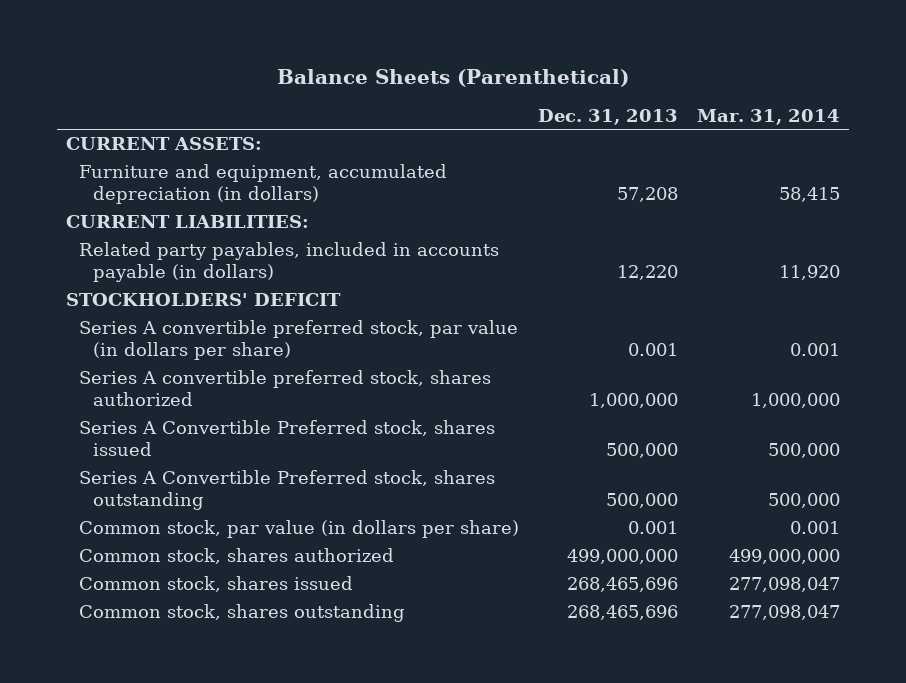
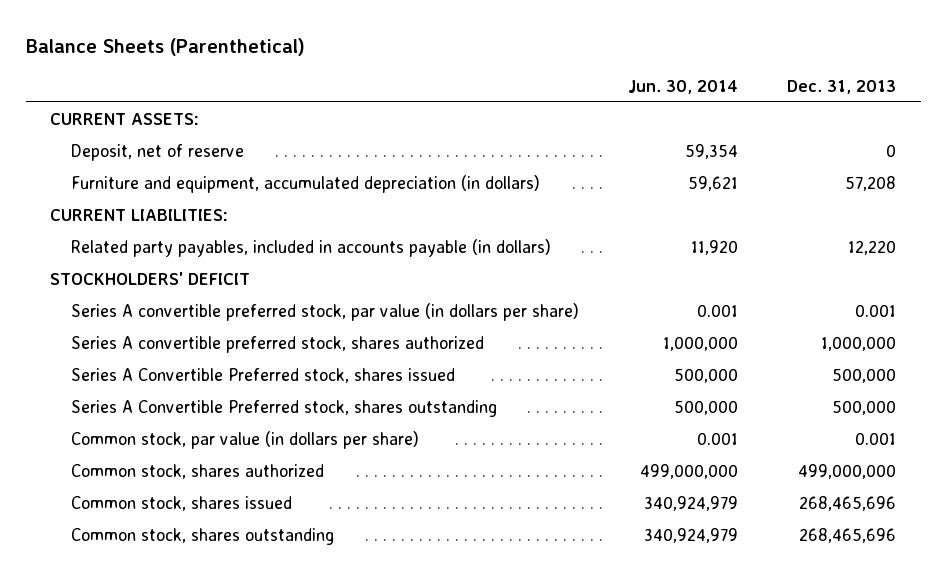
- | Dec. 31, 2013 | Mar. 31, 2014
+ | Jun. 30, 2014 | Dec. 31, 2013
+ Deposit, net of reserve | 59,354 | 0

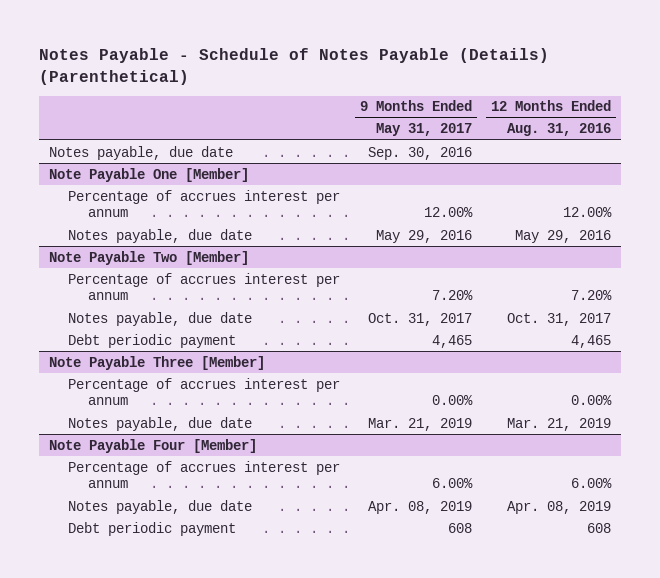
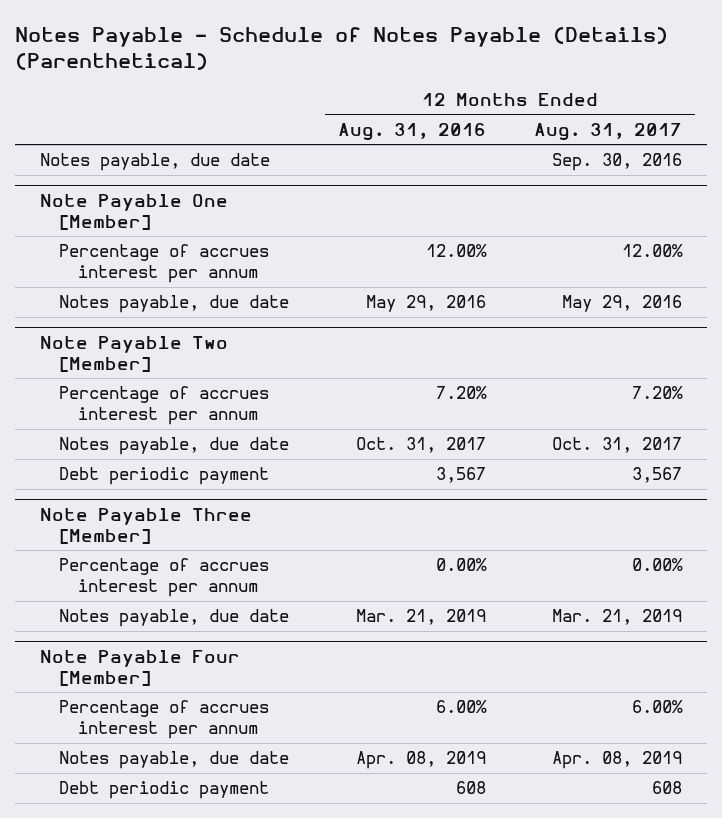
- | 9 Months Ended May 31, 2017 | 12 Months Ended Aug. 31, 2016
+ | 12 Months Ended Aug. 31, 2016 | 12 Months Ended Aug. 31, 2017
@ Note Payable Two [Member]
- Debt periodic payment | 4,465 | 4,465
+ Debt periodic payment | 3,567 | 3,567

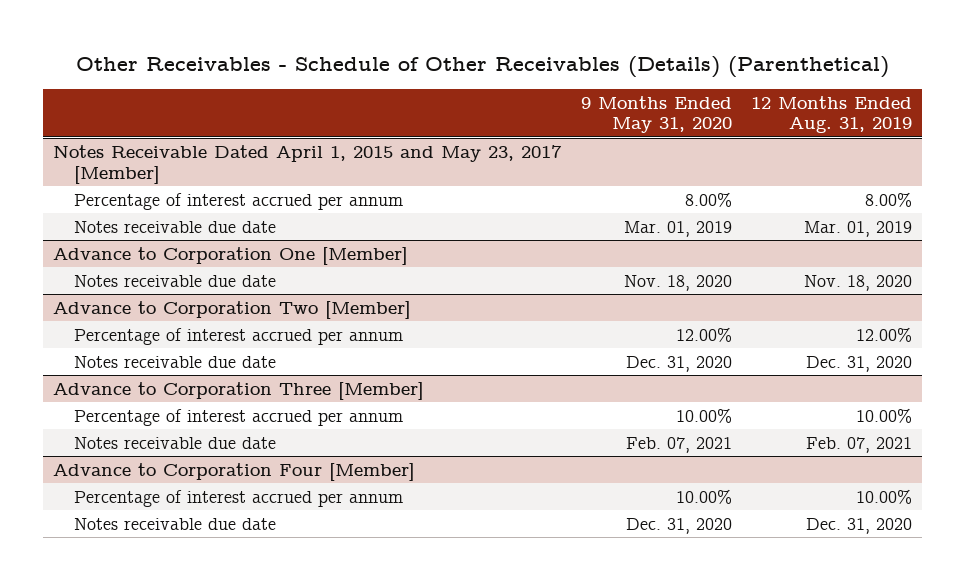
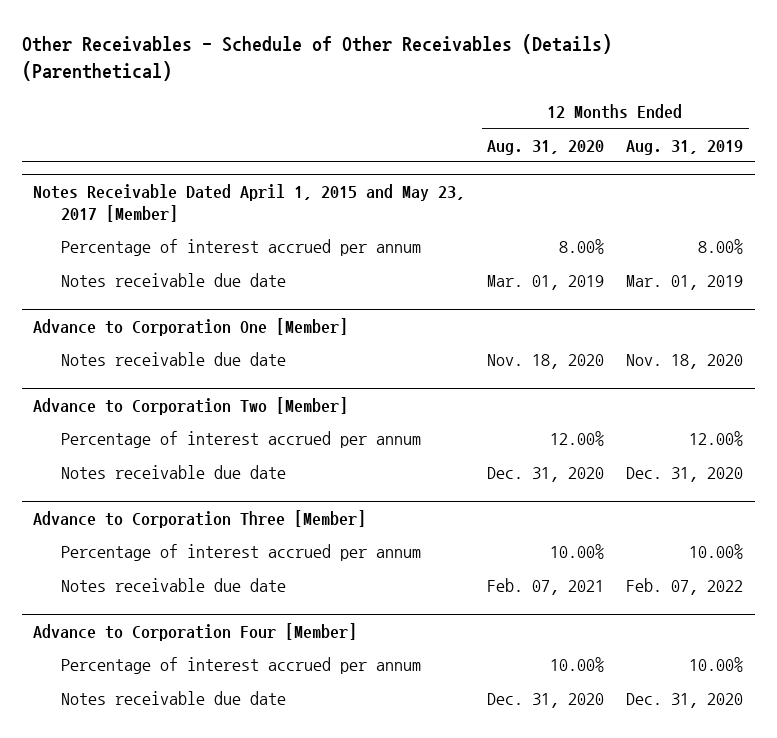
- | 9 Months Ended May 31, 2020 | 12 Months Ended Aug. 31, 2019
+ | 12 Months Ended Aug. 31, 2020 | 12 Months Ended Aug. 31, 2019
@ Advance to Corporation Three [Member]
- Notes receivable due date | Feb. 07, 2021 | Feb. 07, 2021
+ Notes receivable due date | Feb. 07, 2021 | Feb. 07, 2022

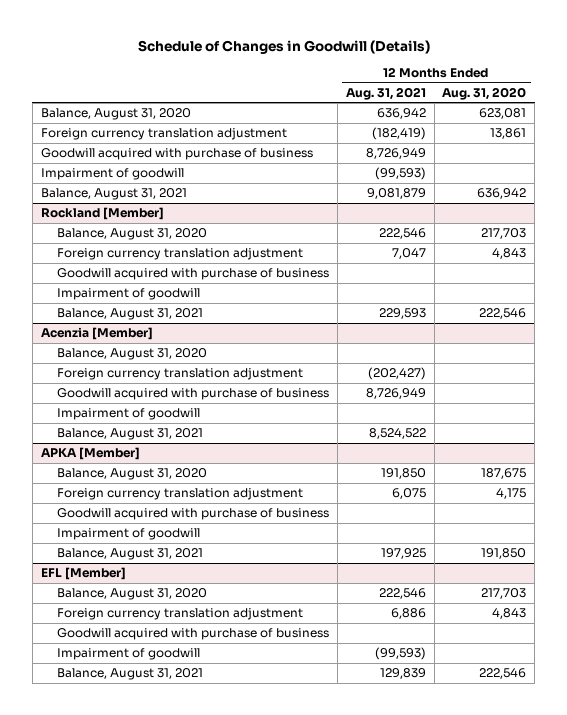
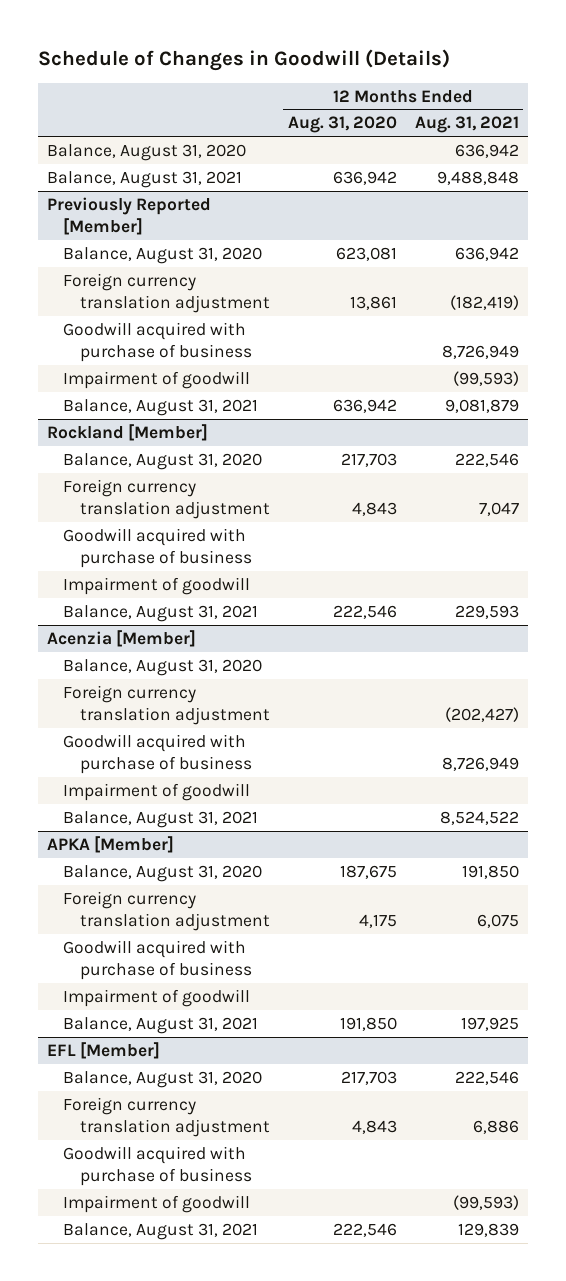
- | 12 Months Ended Aug. 31, 2021 | 12 Months Ended Aug. 31, 2020
+ | 12 Months Ended Aug. 31, 2020 | 12 Months Ended Aug. 31, 2021
+ Balance, August 31, 2020 | | 636,942
+ Balance, August 31, 2021 | 636,942 | 9,488,848
+ Previously Reported [Member]

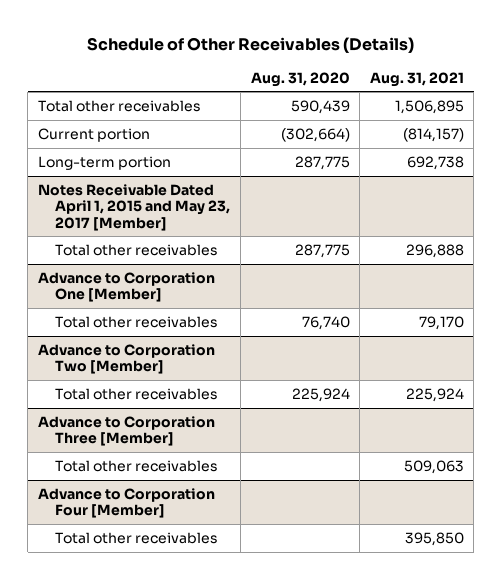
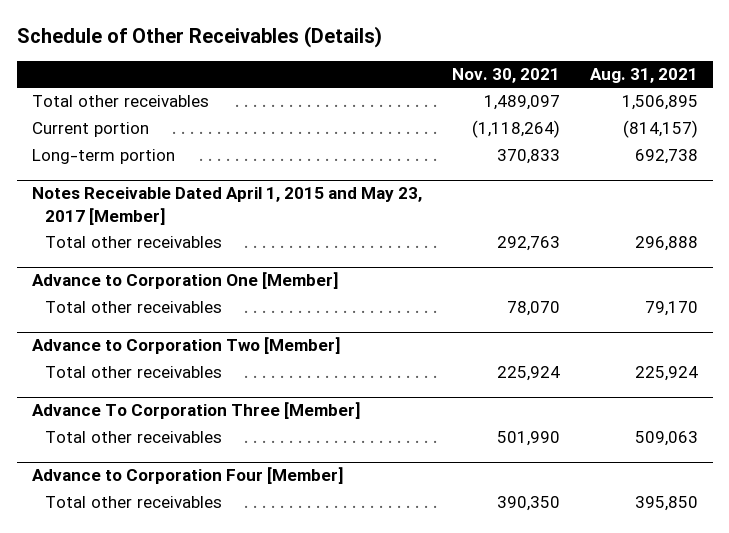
- | Aug. 31, 2020 | Aug. 31, 2021
+ | Nov. 30, 2021 | Aug. 31, 2021
- Advance to Corporation Three [Member]
+ Advance To Corporation Three [Member]

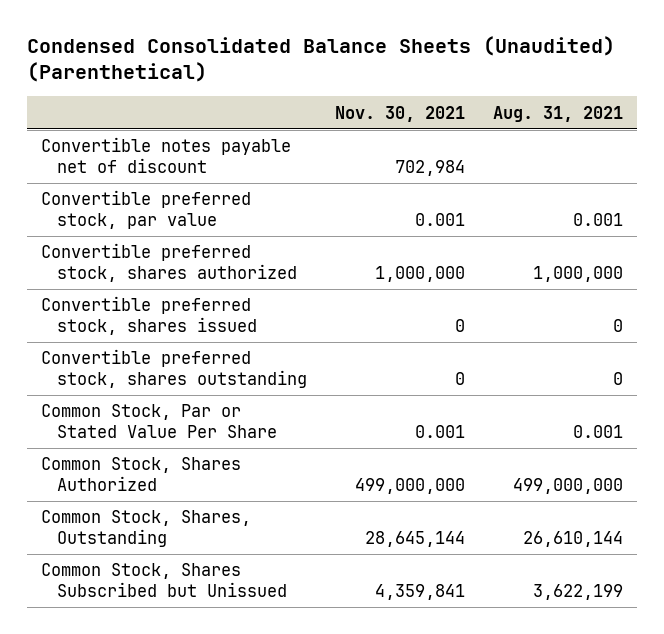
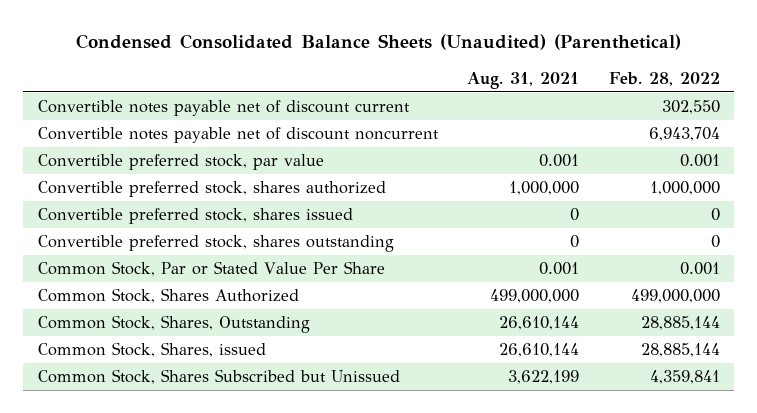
- | Nov. 30, 2021 | Aug. 31, 2021
+ | Aug. 31, 2021 | Feb. 28, 2022
- Convertible notes payable net of discount | 702,984 |
+ Convertible notes payable net of discount current | | 302,550
+ Convertible notes payable net of discount noncurrent | | 6,943,704
+ Common Stock, Shares, issued | 26,610,144 | 28,885,144

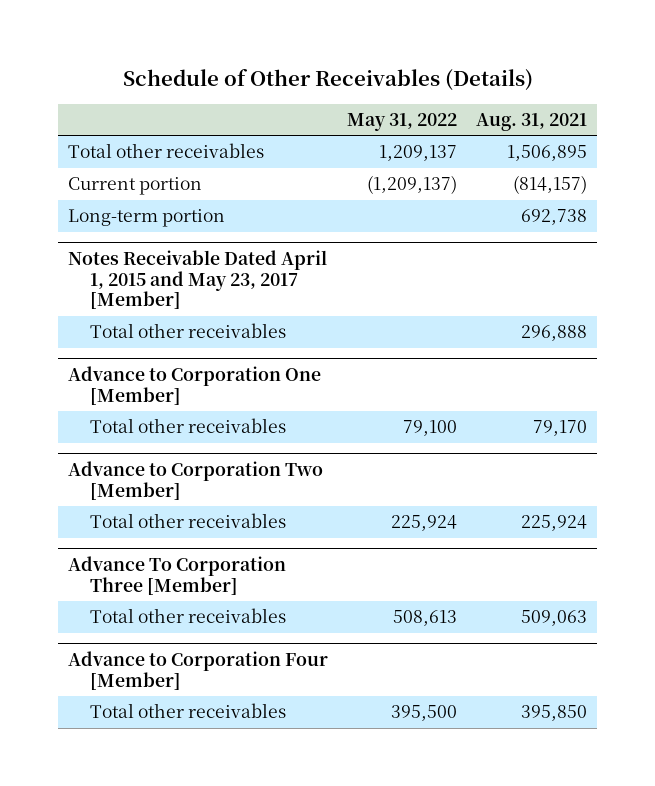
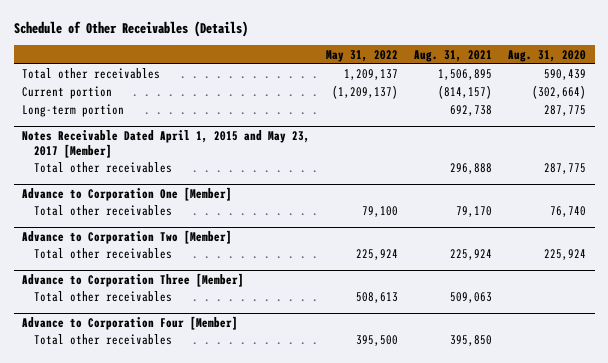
- | May 31, 2022 | Aug. 31, 2021
+ | May 31, 2022 | Aug. 31, 2021 | Aug. 31, 2020
- Advance To Corporation Three [Member]
+ Advance to Corporation Three [Member]

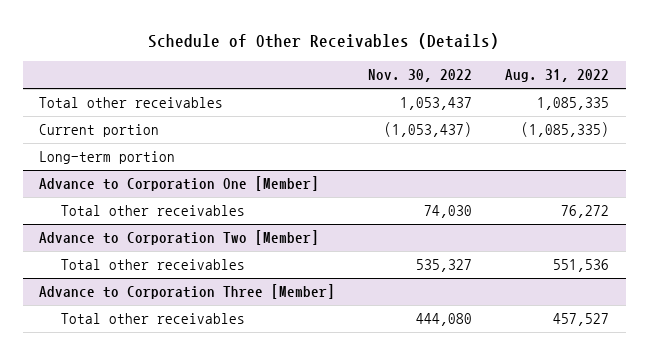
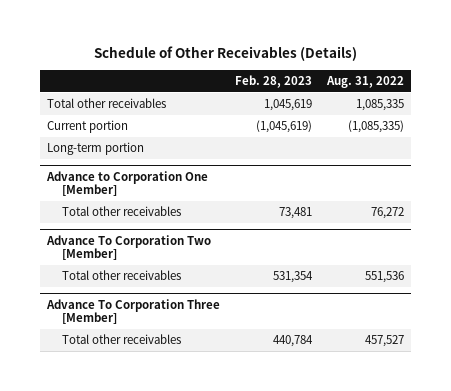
- | Nov. 30, 2022 | Aug. 31, 2022
+ | Feb. 28, 2023 | Aug. 31, 2022
- Advance to Corporation Two [Member]
+ Advance To Corporation Two [Member]
- Advance to Corporation Three [Member]
+ Advance To Corporation Three [Member]

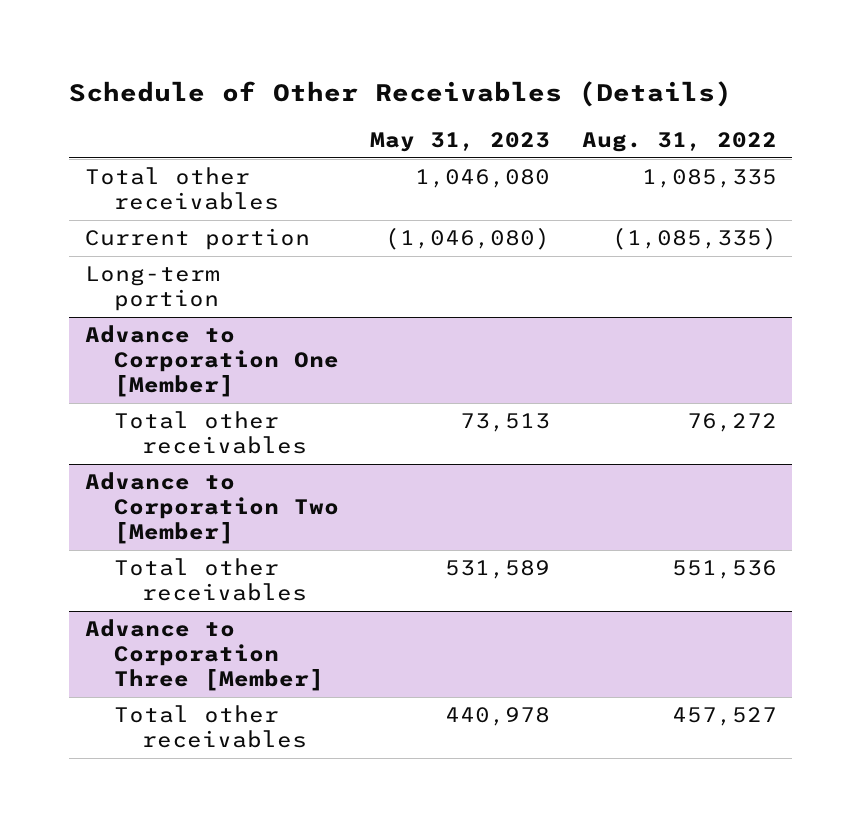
- | Feb. 28, 2023 | Aug. 31, 2022
+ | May 31, 2023 | Aug. 31, 2022
- Advance To Corporation Two [Member]
+ Advance to Corporation Two [Member]
- Advance To Corporation Three [Member]
+ Advance to Corporation Three [Member]

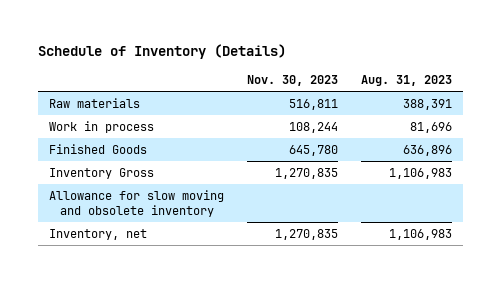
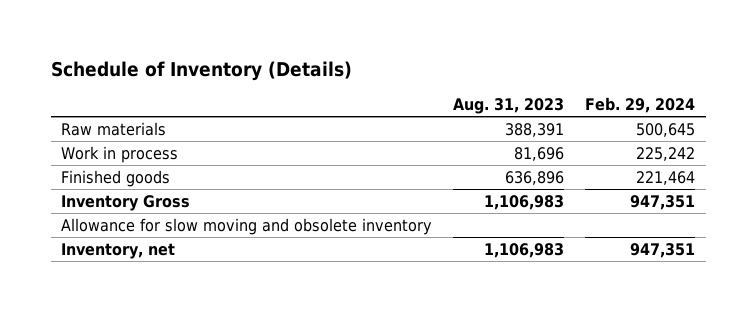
- | Nov. 30, 2023 | Aug. 31, 2023
+ | Aug. 31, 2023 | Feb. 29, 2024
- Finished Goods | 645,780 | 636,896
+ Finished goods | 636,896 | 221,464

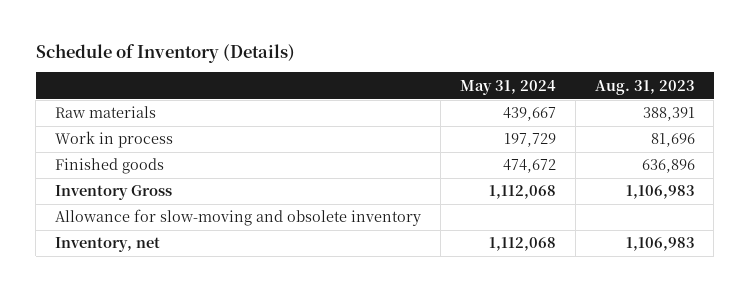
- | Aug. 31, 2023 | Feb. 29, 2024
+ | May 31, 2024 | Aug. 31, 2023
- Allowance for slow moving and obsolete inventory
+ Allowance for slow-moving and obsolete inventory

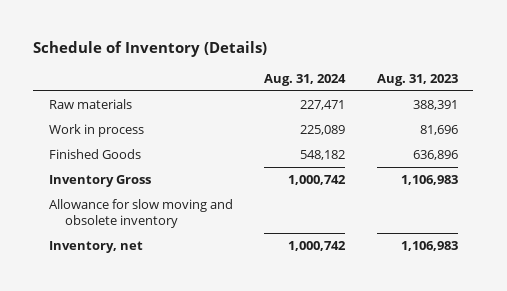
- | May 31, 2024 | Aug. 31, 2023
+ | Aug. 31, 2024 | Aug. 31, 2023
- Finished goods | 474,672 | 636,896
+ Finished Goods | 548,182 | 636,896
- Allowance for slow-moving and obsolete inventory
+ Allowance for slow moving and obsolete inventory

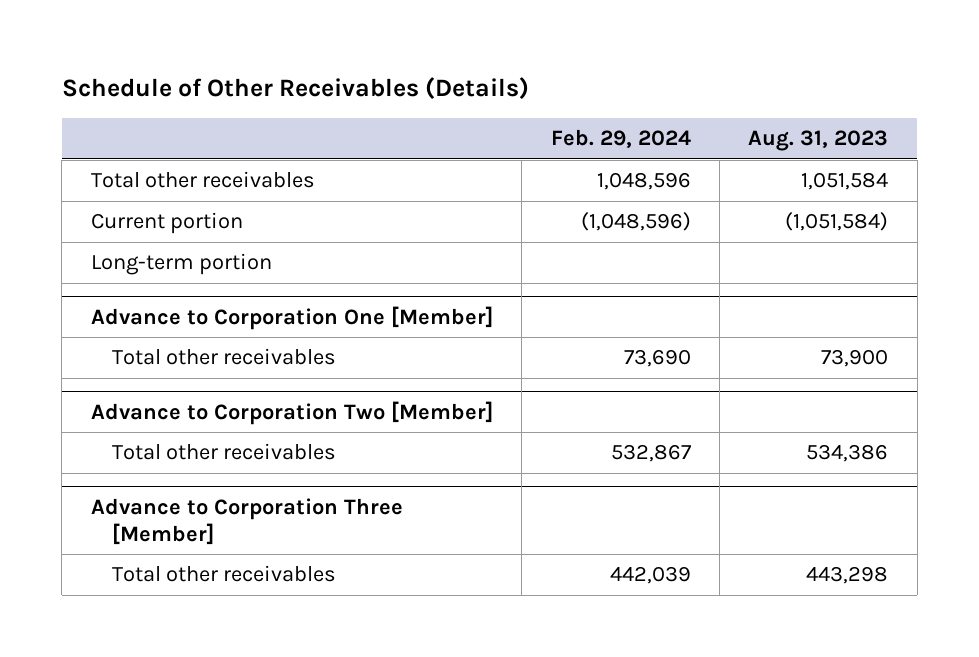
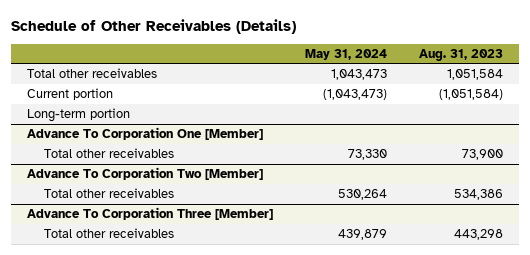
- | Feb. 29, 2024 | Aug. 31, 2023
+ | May 31, 2024 | Aug. 31, 2023
- Advance to Corporation One [Member]
+ Advance To Corporation One [Member]
- Advance to Corporation Two [Member]
+ Advance To Corporation Two [Member]
- Advance to Corporation Three [Member]
+ Advance To Corporation Three [Member]

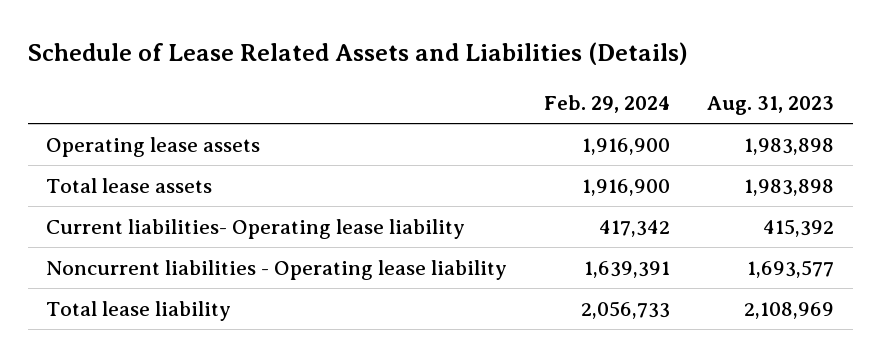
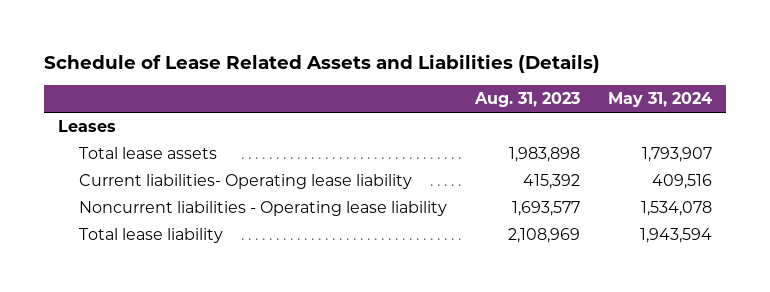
- | Feb. 29, 2024 | Aug. 31, 2023
+ | Aug. 31, 2023 | May 31, 2024
- Operating lease assets | 1,916,900 | 1,983,898
+ Leases

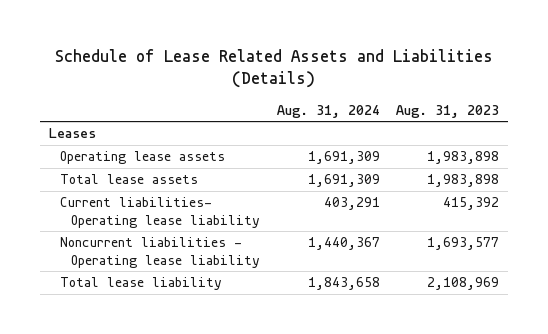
- | Aug. 31, 2023 | May 31, 2024
+ | Aug. 31, 2024 | Aug. 31, 2023
+ Operating lease assets | 1,691,309 | 1,983,898

